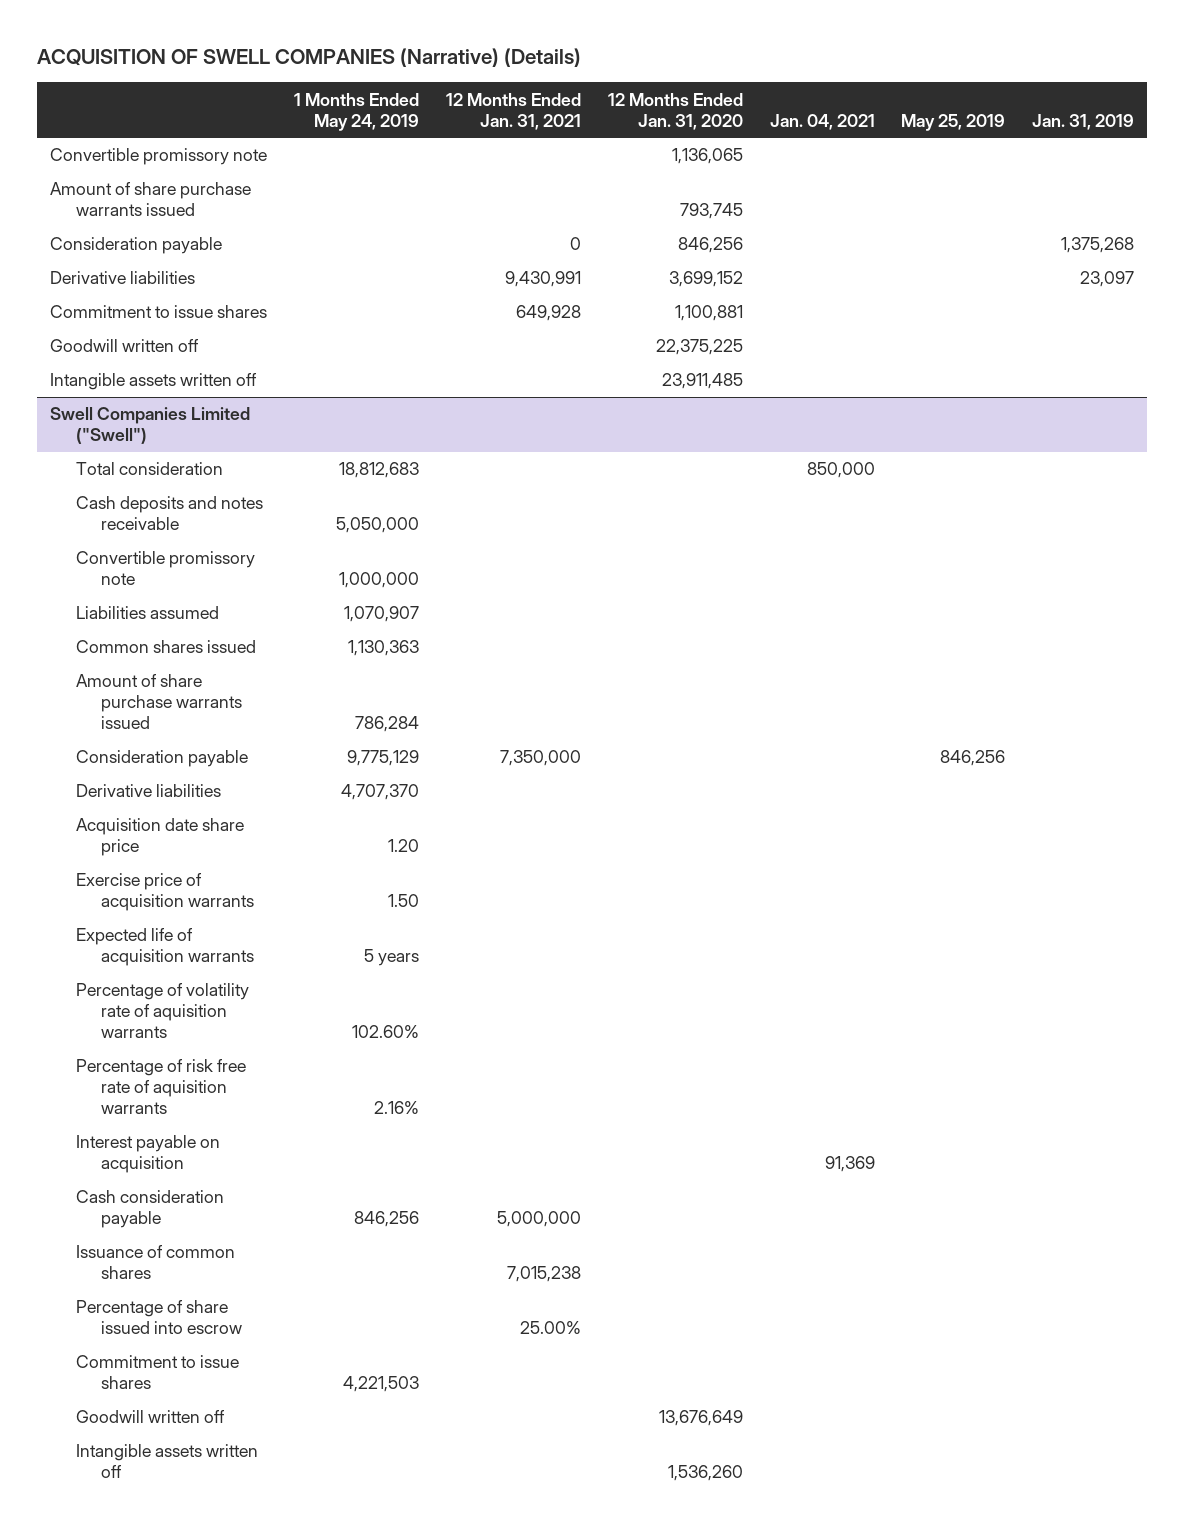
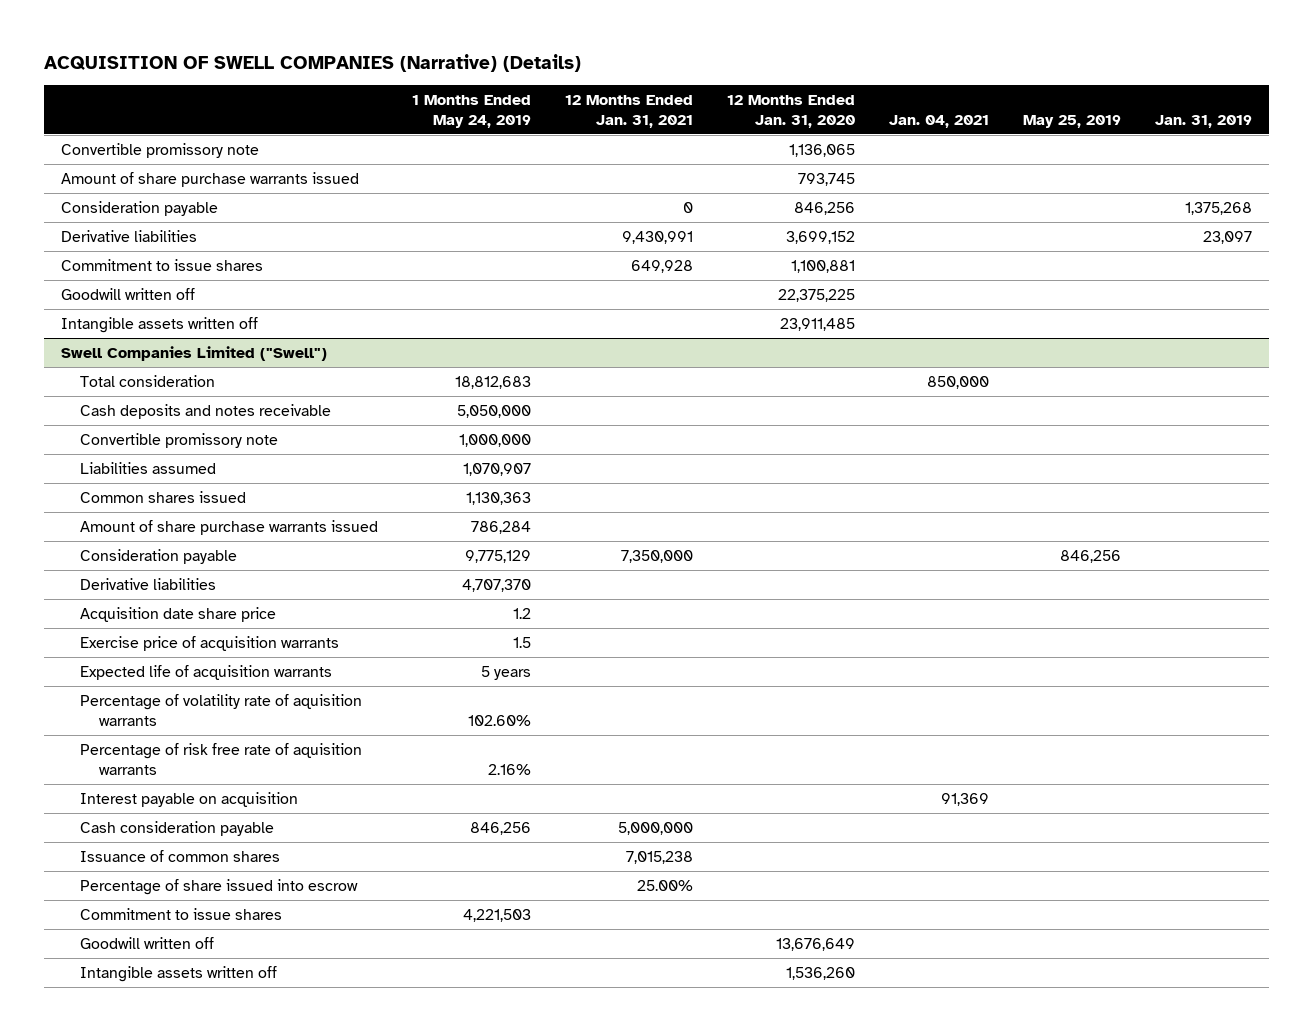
@ Swell Companies Limited ("Swell")
- Acquisition date share price | 1.20 | | | | |
- Exercise price of acquisition warrants | 1.50 | | | | |
+ Acquisition date share price | 1.2 | | | | |
+ Exercise price of acquisition warrants | 1.5 | | | | |

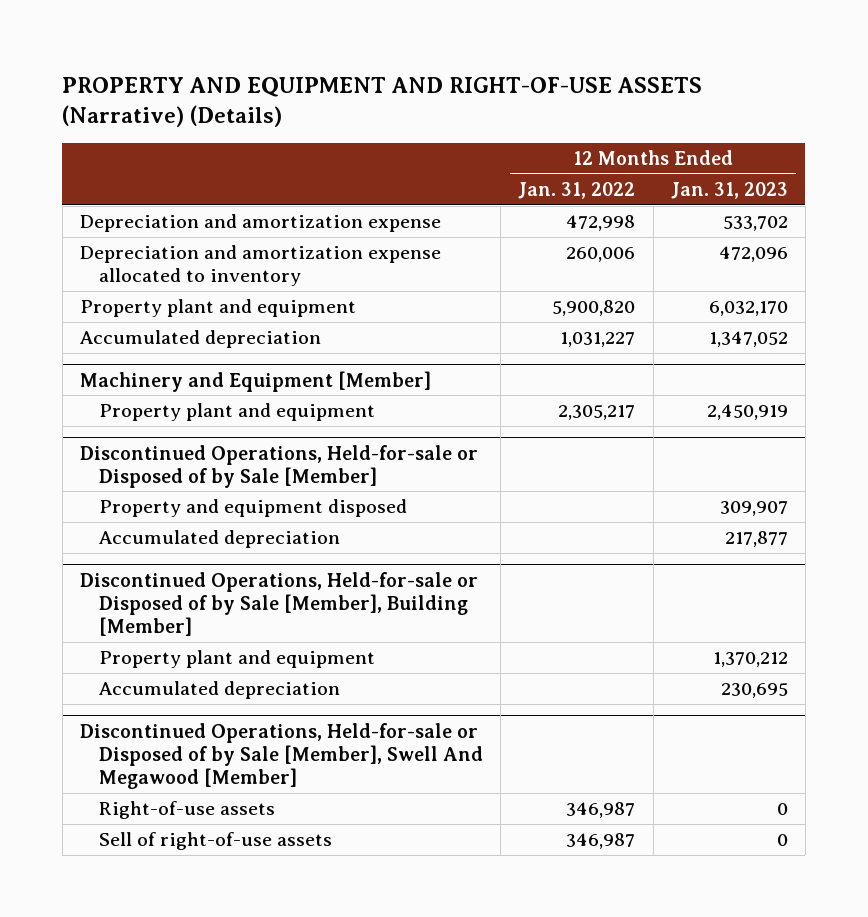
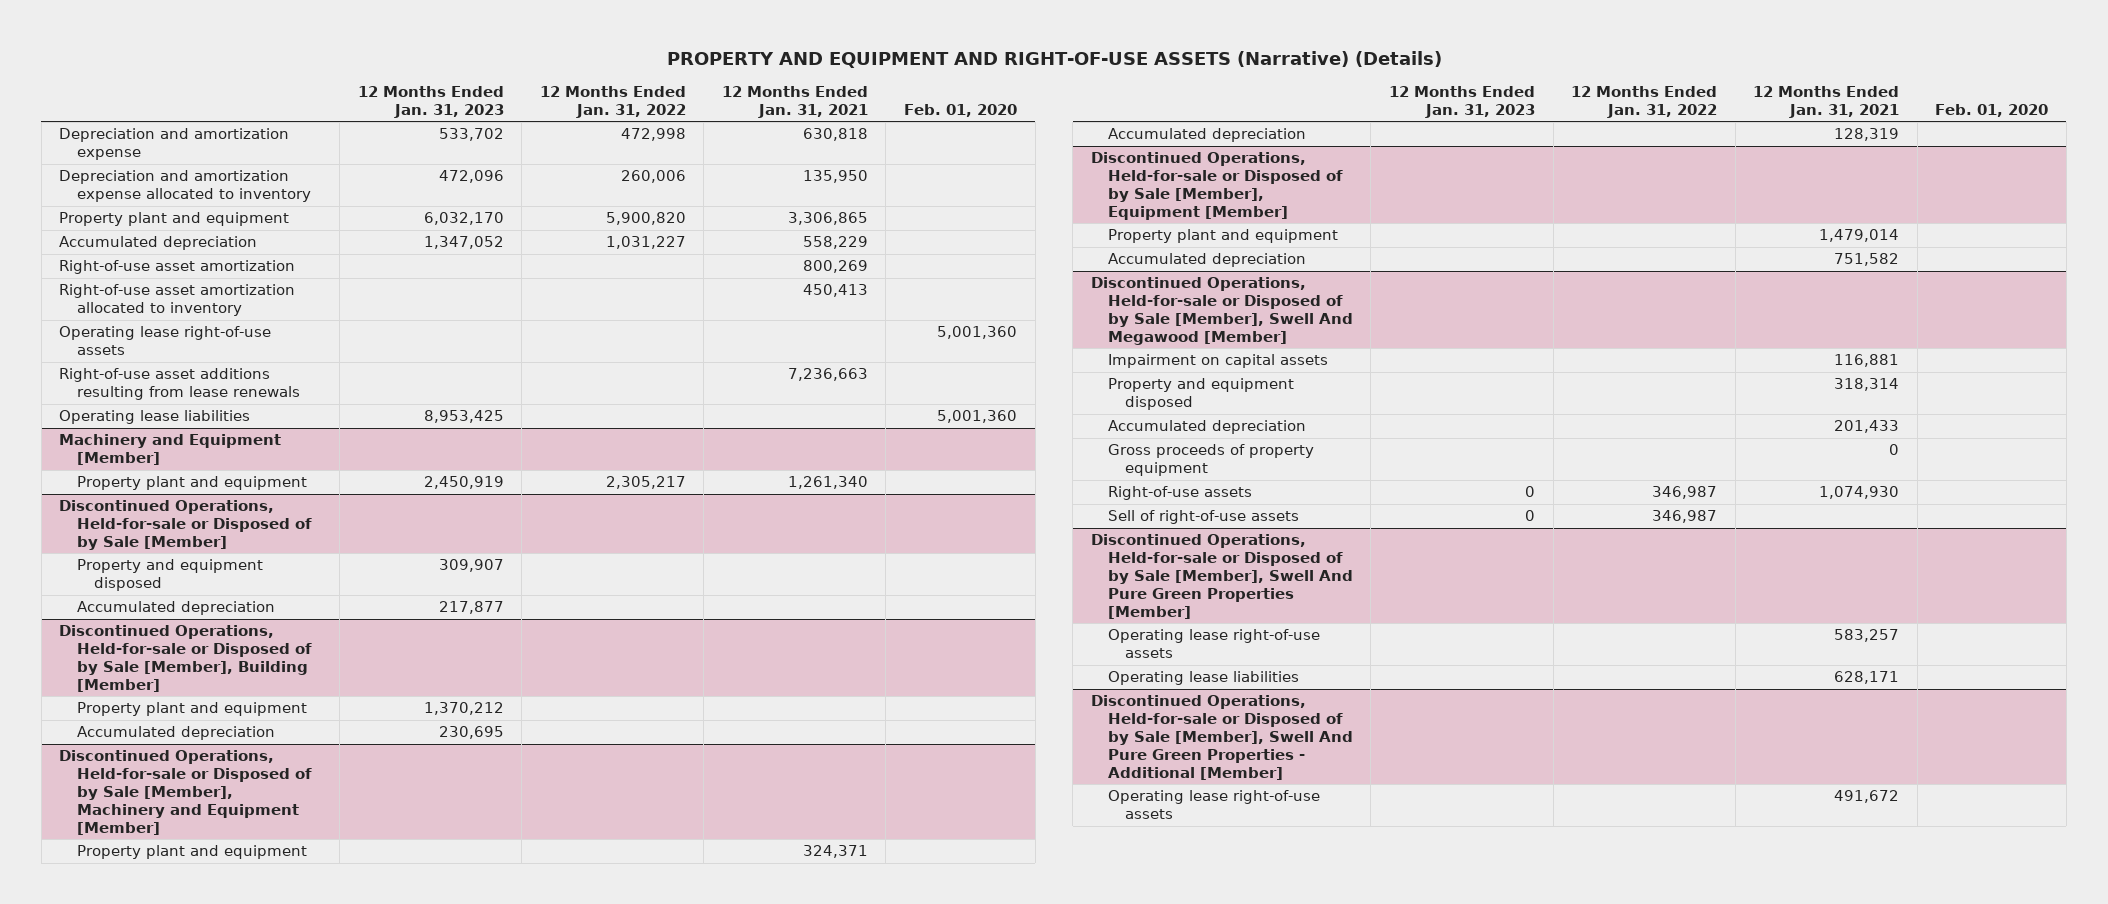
- | 12 Months Ended Jan. 31, 2022 | 12 Months Ended Jan. 31, 2023
+ | 12 Months Ended Jan. 31, 2023 | 12 Months Ended Jan. 31, 2022 | 12 Months Ended Jan. 31, 2021 | Feb. 01, 2020
+ Right-of-use asset amortization | | | 800,269 |
+ Right-of-use asset amortization allocated to inventory | | | 450,413 |
+ Operating lease right-of-use assets | | | | 5,001,360
+ Right-of-use asset additions resulting from lease renewals | | | 7,236,663 |
+ Operating lease liabilities | 8,953,425 | | | 5,001,360
+ Discontinued Operations, Held-for-sale or Disposed of by Sale [Member], Machinery and Equipment [Member]
+ Property plant and equipment | | | 324,371 |
+ Accumulated depreciation | | | 128,319 |
+ Discontinued Operations, Held-for-sale or Disposed of by Sale [Member], Equipment [Member]
+ Property plant and equipment | | | 1,479,014 |
+ Accumulated depreciation | | | 751,582 |
@ Discontinued Operations, Held-for-sale or Disposed of by Sale [Member], Swell And Megawood [Member]
+ Impairment on capital assets | | | 116,881 |
+ Property and equipment disposed | | | 318,314 |
+ Accumulated depreciation | | | 201,433 |
+ Gross proceeds of property equipment | | | 0 |
+ Discontinued Operations, Held-for-sale or Disposed of by Sale [Member], Swell And Pure Green Properties [Member]
+ Operating lease right-of-use assets | | | 583,257 |
+ Operating lease liabilities | | | 628,171 |
+ Discontinued Operations, Held-for-sale or Disposed of by Sale [Member], Swell And Pure Green Properties - Additional [Member]
+ Operating lease right-of-use assets | | | 491,672 |

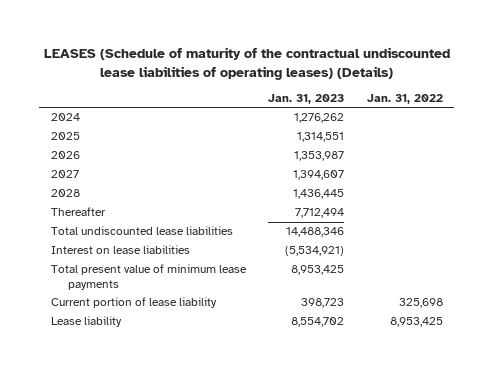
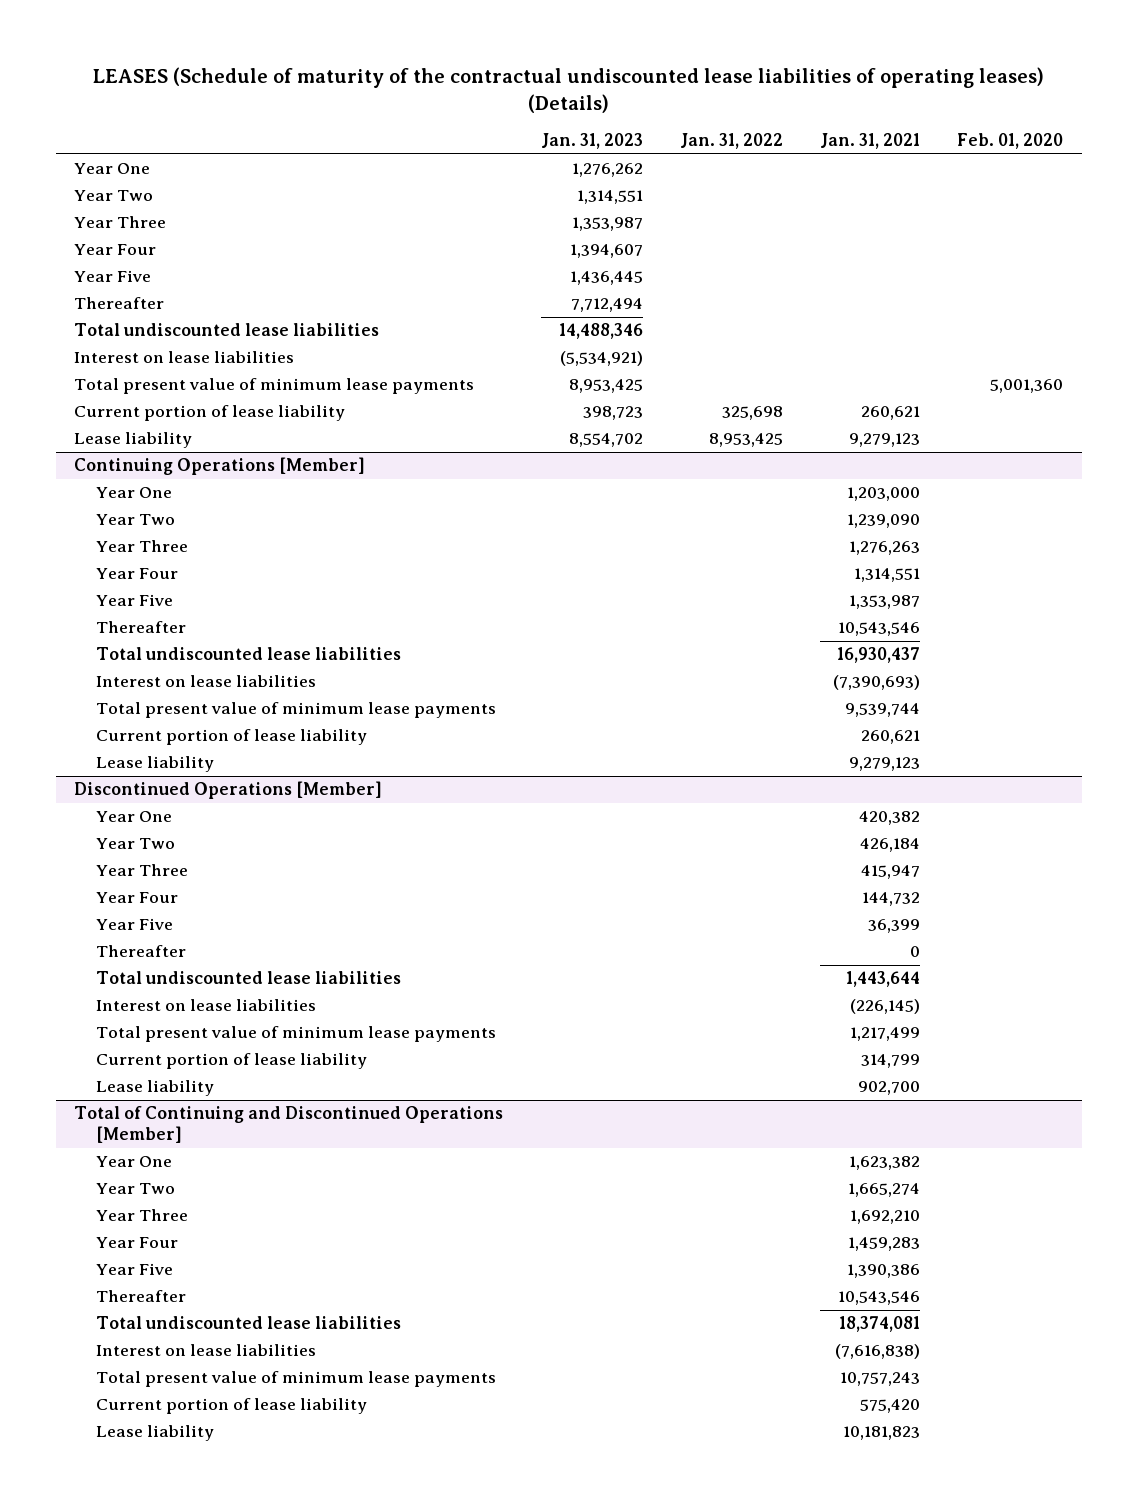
- | Jan. 31, 2023 | Jan. 31, 2022
+ | Jan. 31, 2023 | Jan. 31, 2022 | Jan. 31, 2021 | Feb. 01, 2020
- 2024 | 1,276,262 |
- 2025 | 1,314,551 |
- 2026 | 1,353,987 |
- 2027 | 1,394,607 |
- 2028 | 1,436,445 |
+ Year One | 1,276,262 | | |
+ Year Two | 1,314,551 | | |
+ Year Three | 1,353,987 | | |
+ Year Four | 1,394,607 | | |
+ Year Five | 1,436,445 | | |
+ Continuing Operations [Member]
+ Year One | | | 1,203,000 |
+ Year Two | | | 1,239,090 |
+ Year Three | | | 1,276,263 |
+ Year Four | | | 1,314,551 |
+ Year Five | | | 1,353,987 |
+ Thereafter | | | 10,543,546 |
+ Total undiscounted lease liabilities | | | 16,930,437 |
+ Interest on lease liabilities | | | (7,390,693) |
+ Total present value of minimum lease payments | | | 9,539,744 |
+ Current portion of lease liability | | | 260,621 |
+ Lease liability | | | 9,279,123 |
+ Discontinued Operations [Member]
+ Year One | | | 420,382 |
+ Year Two | | | 426,184 |
+ Year Three | | | 415,947 |
+ Year Four | | | 144,732 |
+ Year Five | | | 36,399 |
+ Thereafter | | | 0 |
+ Total undiscounted lease liabilities | | | 1,443,644 |
+ Interest on lease liabilities | | | (226,145) |
+ Total present value of minimum lease payments | | | 1,217,499 |
+ Current portion of lease liability | | | 314,799 |
+ Lease liability | | | 902,700 |
+ Total of Continuing and Discontinued Operations [Member]
+ Year One | | | 1,623,382 |
+ Year Two | | | 1,665,274 |
+ Year Three | | | 1,692,210 |
+ Year Four | | | 1,459,283 |
+ Year Five | | | 1,390,386 |
+ Thereafter | | | 10,543,546 |
+ Total undiscounted lease liabilities | | | 18,374,081 |
+ Interest on lease liabilities | | | (7,616,838) |
+ Total present value of minimum lease payments | | | 10,757,243 |
+ Current portion of lease liability | | | 575,420 |
+ Lease liability | | | 10,181,823 |

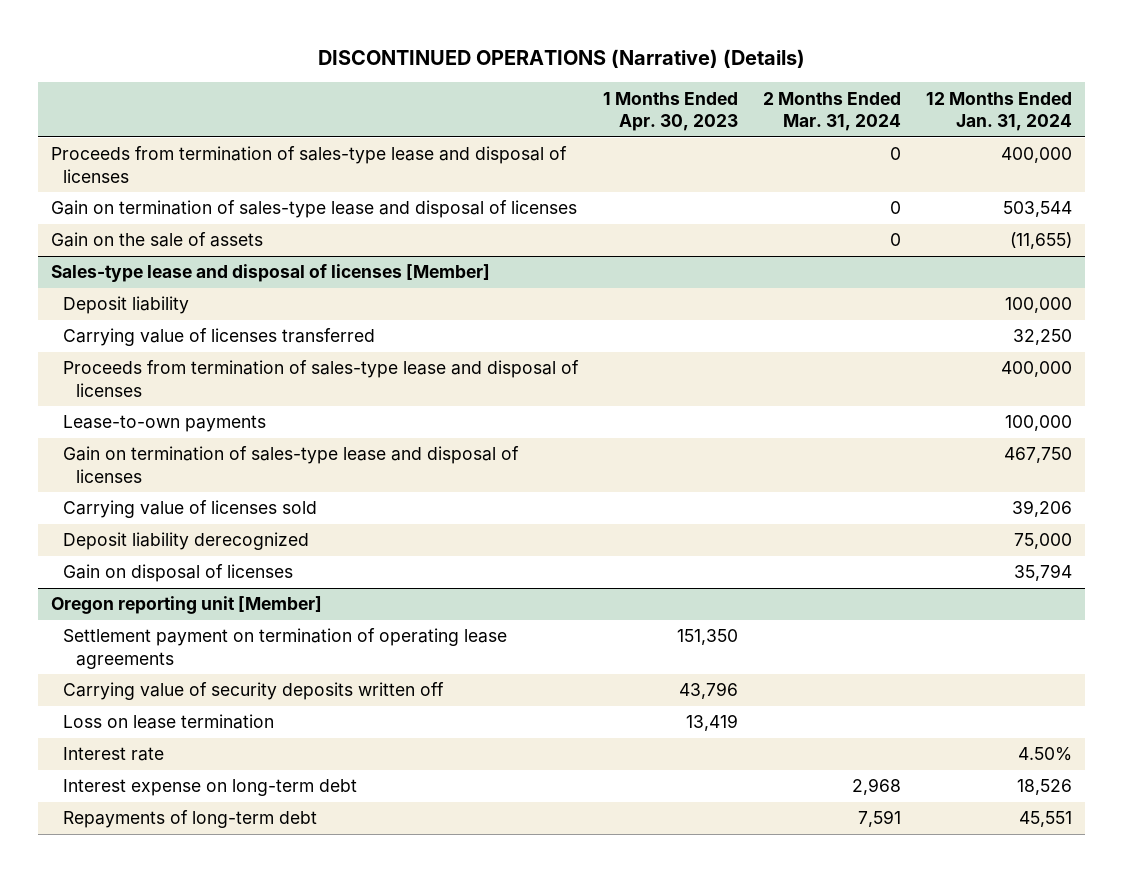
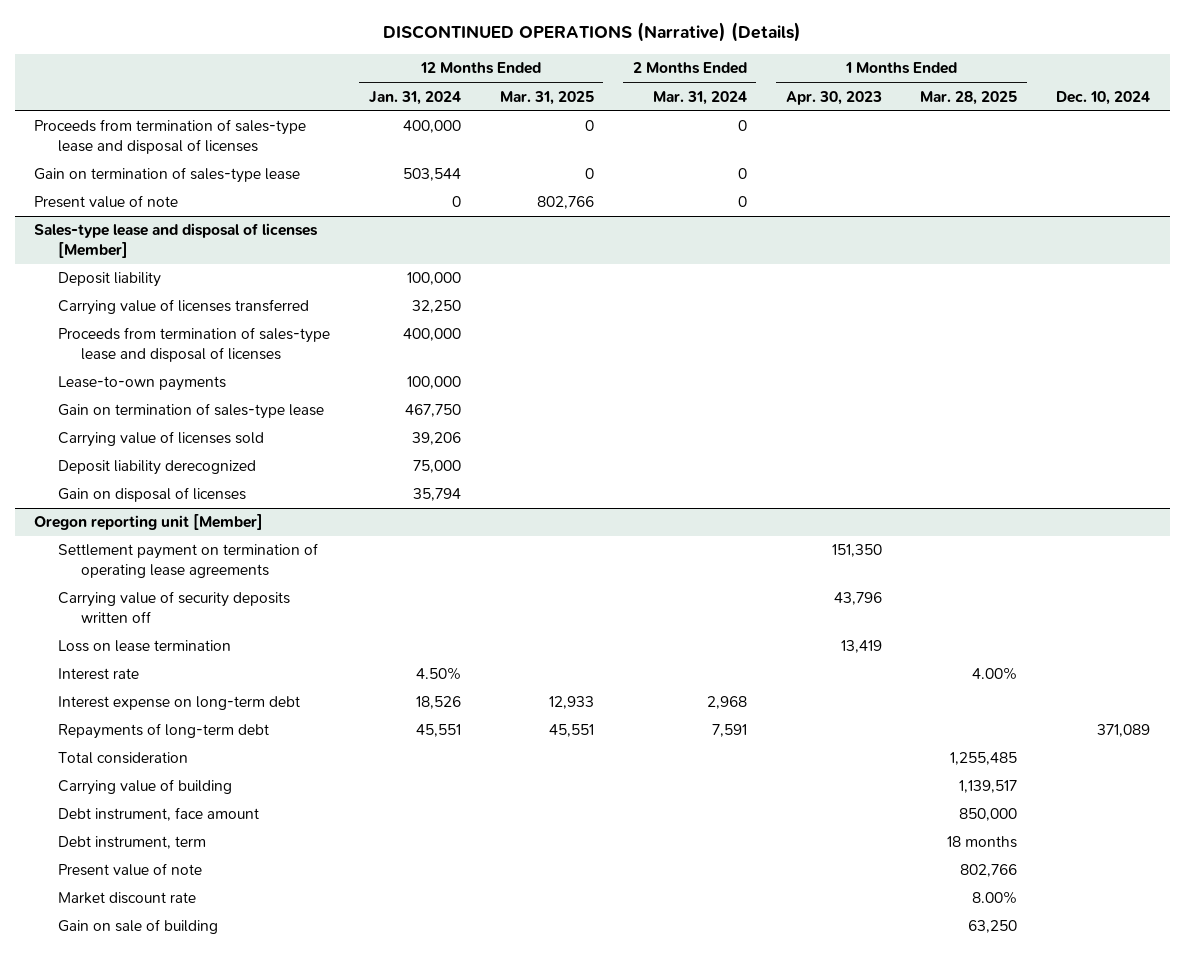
- | 1 Months Ended Apr. 30, 2023 | 2 Months Ended Mar. 31, 2024 | 12 Months Ended Jan. 31, 2024
+ | 12 Months Ended Jan. 31, 2024 | 12 Months Ended Mar. 31, 2025 | 2 Months Ended Mar. 31, 2024 | 1 Months Ended Apr. 30, 2023 | 1 Months Ended Mar. 28, 2025 | Dec. 10, 2024
- Gain on termination of sales-type lease and disposal of licenses | | 0 | 503,544
- Gain on the sale of assets | | 0 | (11,655)
+ Gain on termination of sales-type lease | 503,544 | 0 | 0 | | |
+ Present value of note | 0 | 802,766 | 0 | | |
@ Sales-type lease and disposal of licenses [Member]
- Gain on termination of sales-type lease and disposal of licenses | | | 467,750
+ Gain on termination of sales-type lease | 467,750 | | | | |
@ Oregon reporting unit [Member]
+ Total consideration | | | | | 1,255,485 |
+ Carrying value of building | | | | | 1,139,517 |
+ Debt instrument, face amount | | | | | 850,000 |
+ Debt instrument, term | | | | | 18 months |
+ Present value of note | | | | | 802,766 |
+ Market discount rate | | | | | 8.00% |
+ Gain on sale of building | | | | | 63,250 |

